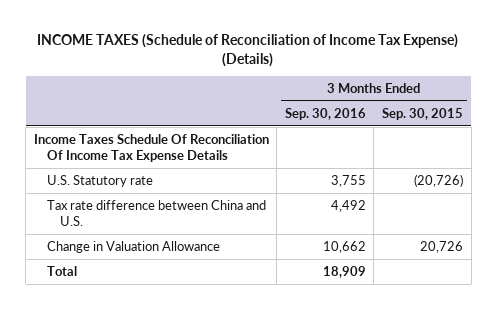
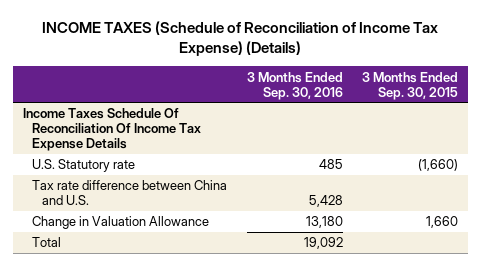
- U.S. Statutory rate | 3,755 | (20,726)
- Tax rate difference between China and U.S. | 4,492 |
- Change in Valuation Allowance | 10,662 | 20,726
- Total | 18,909 |
+ U.S. Statutory rate | 485 | (1,660)
+ Tax rate difference between China and U.S. | 5,428 |
+ Change in Valuation Allowance | 13,180 | 1,660
+ Total | 19,092 |

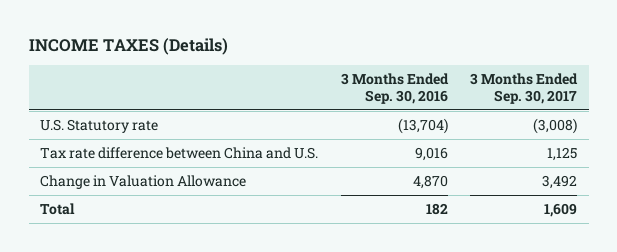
- INCOME TAXES (Schedule of Reconciliation of Income Tax Expense) (Details)
+ INCOME TAXES (Details)
- | 3 Months Ended Sep. 30, 2016 | 3 Months Ended Sep. 30, 2015
+ | 3 Months Ended Sep. 30, 2016 | 3 Months Ended Sep. 30, 2017
- Income Taxes Schedule Of Reconciliation Of Income Tax Expense Details
- U.S. Statutory rate | 485 | (1,660)
- Tax rate difference between China and U.S. | 5,428 |
- Change in Valuation Allowance | 13,180 | 1,660
- Total | 19,092 |
+ U.S. Statutory rate | (13,704) | (3,008)
+ Tax rate difference between China and U.S. | 9,016 | 1,125
+ Change in Valuation Allowance | 4,870 | 3,492
+ Total | 182 | 1,609

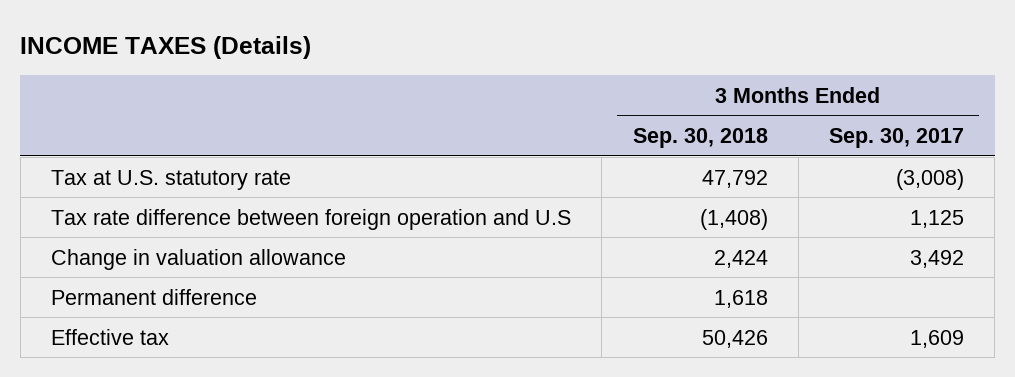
- | 3 Months Ended Sep. 30, 2016 | 3 Months Ended Sep. 30, 2017
+ | 3 Months Ended Sep. 30, 2018 | 3 Months Ended Sep. 30, 2017
- U.S. Statutory rate | (13,704) | (3,008)
- Tax rate difference between China and U.S. | 9,016 | 1,125
- Change in Valuation Allowance | 4,870 | 3,492
- Total | 182 | 1,609
+ Tax at U.S. statutory rate | 47,792 | (3,008)
+ Tax rate difference between foreign operation and U.S | (1,408) | 1,125
+ Change in valuation allowance | 2,424 | 3,492
+ Permanent difference | 1,618 |
+ Effective tax | 50,426 | 1,609

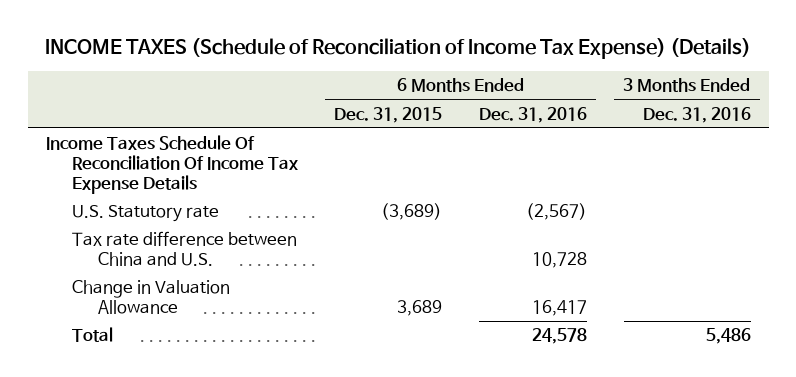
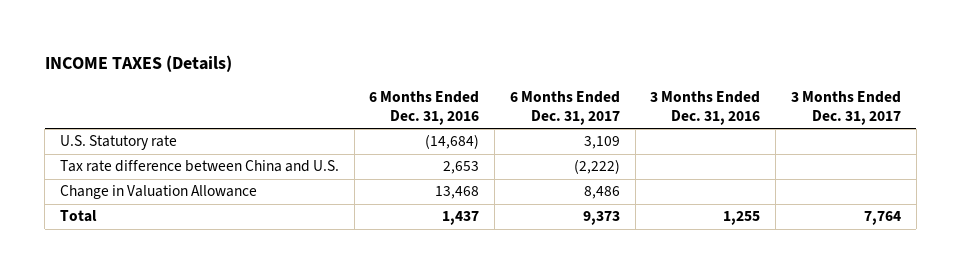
- INCOME TAXES (Schedule of Reconciliation of Income Tax Expense) (Details)
+ INCOME TAXES (Details)
- | 6 Months Ended Dec. 31, 2015 | 6 Months Ended Dec. 31, 2016 | 3 Months Ended Dec. 31, 2016
+ | 6 Months Ended Dec. 31, 2016 | 6 Months Ended Dec. 31, 2017 | 3 Months Ended Dec. 31, 2016 | 3 Months Ended Dec. 31, 2017
- Income Taxes Schedule Of Reconciliation Of Income Tax Expense Details
- U.S. Statutory rate | (3,689) | (2,567) |
- Tax rate difference between China and U.S. | | 10,728 |
- Change in Valuation Allowance | 3,689 | 16,417 |
- Total | | 24,578 | 5,486
+ U.S. Statutory rate | (14,684) | 3,109 | |
+ Tax rate difference between China and U.S. | 2,653 | (2,222) | |
+ Change in Valuation Allowance | 13,468 | 8,486 | |
+ Total | 1,437 | 9,373 | 1,255 | 7,764

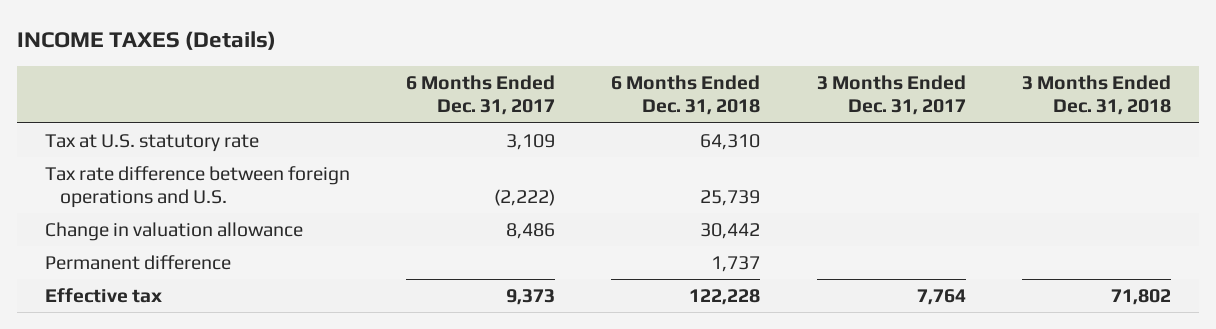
- | 6 Months Ended Dec. 31, 2016 | 6 Months Ended Dec. 31, 2017 | 3 Months Ended Dec. 31, 2016 | 3 Months Ended Dec. 31, 2017
+ | 6 Months Ended Dec. 31, 2017 | 6 Months Ended Dec. 31, 2018 | 3 Months Ended Dec. 31, 2017 | 3 Months Ended Dec. 31, 2018
- U.S. Statutory rate | (14,684) | 3,109 | |
- Tax rate difference between China and U.S. | 2,653 | (2,222) | |
- Change in Valuation Allowance | 13,468 | 8,486 | |
- Total | 1,437 | 9,373 | 1,255 | 7,764
+ Tax at U.S. statutory rate | 3,109 | 64,310 | |
+ Tax rate difference between foreign operations and U.S. | (2,222) | 25,739 | |
+ Change in valuation allowance | 8,486 | 30,442 | |
+ Permanent difference | | 1,737 | |
+ Effective tax | 9,373 | 122,228 | 7,764 | 71,802

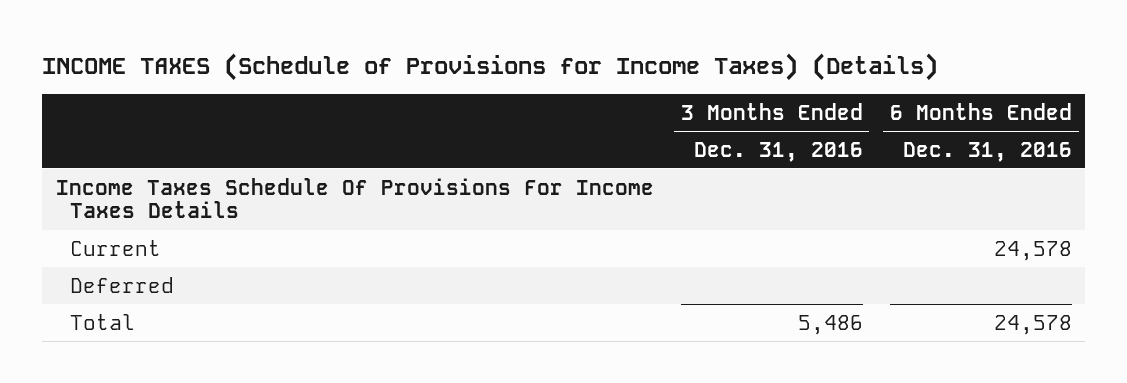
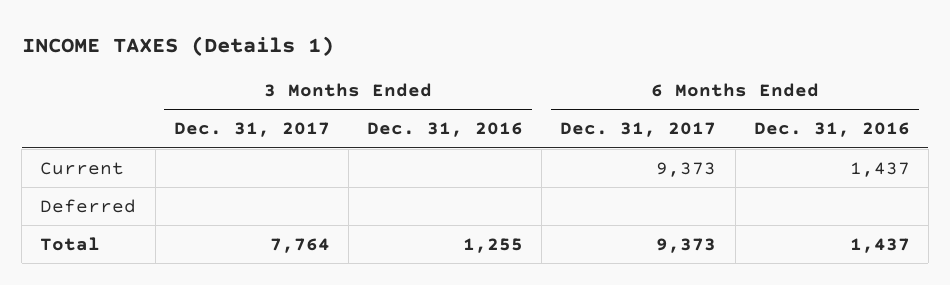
- INCOME TAXES (Schedule of Provisions for Income Taxes) (Details)
+ INCOME TAXES (Details 1)
- | 3 Months Ended Dec. 31, 2016 | 6 Months Ended Dec. 31, 2016
+ | 3 Months Ended Dec. 31, 2017 | 3 Months Ended Dec. 31, 2016 | 6 Months Ended Dec. 31, 2017 | 6 Months Ended Dec. 31, 2016
- Income Taxes Schedule Of Provisions For Income Taxes Details
- Current | | 24,578
+ Current | | | 9,373 | 1,437
- Total | 5,486 | 24,578
+ Total | 7,764 | 1,255 | 9,373 | 1,437

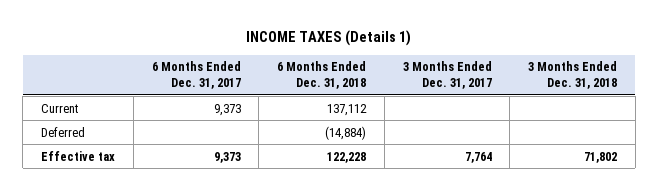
- | 3 Months Ended Dec. 31, 2017 | 3 Months Ended Dec. 31, 2016 | 6 Months Ended Dec. 31, 2017 | 6 Months Ended Dec. 31, 2016
+ | 6 Months Ended Dec. 31, 2017 | 6 Months Ended Dec. 31, 2018 | 3 Months Ended Dec. 31, 2017 | 3 Months Ended Dec. 31, 2018
- Total | 7,764 | 1,255 | 9,373 | 1,437
+ Effective tax | 9,373 | 122,228 | 7,764 | 71,802

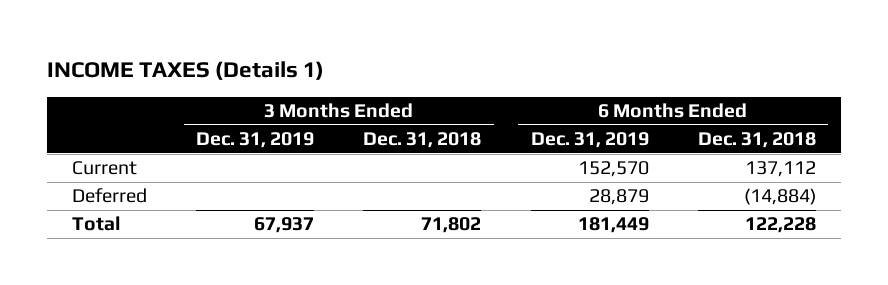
- | 6 Months Ended Dec. 31, 2017 | 6 Months Ended Dec. 31, 2018 | 3 Months Ended Dec. 31, 2017 | 3 Months Ended Dec. 31, 2018
+ | 3 Months Ended Dec. 31, 2019 | 3 Months Ended Dec. 31, 2018 | 6 Months Ended Dec. 31, 2019 | 6 Months Ended Dec. 31, 2018
- Effective tax | 9,373 | 122,228 | 7,764 | 71,802
+ Total | 67,937 | 71,802 | 181,449 | 122,228

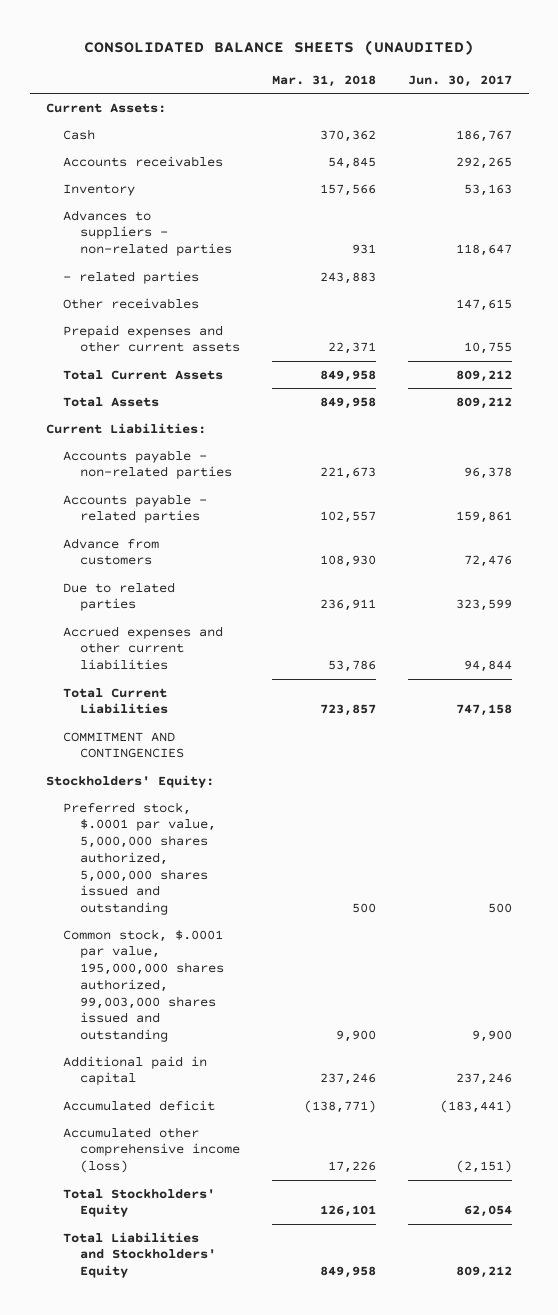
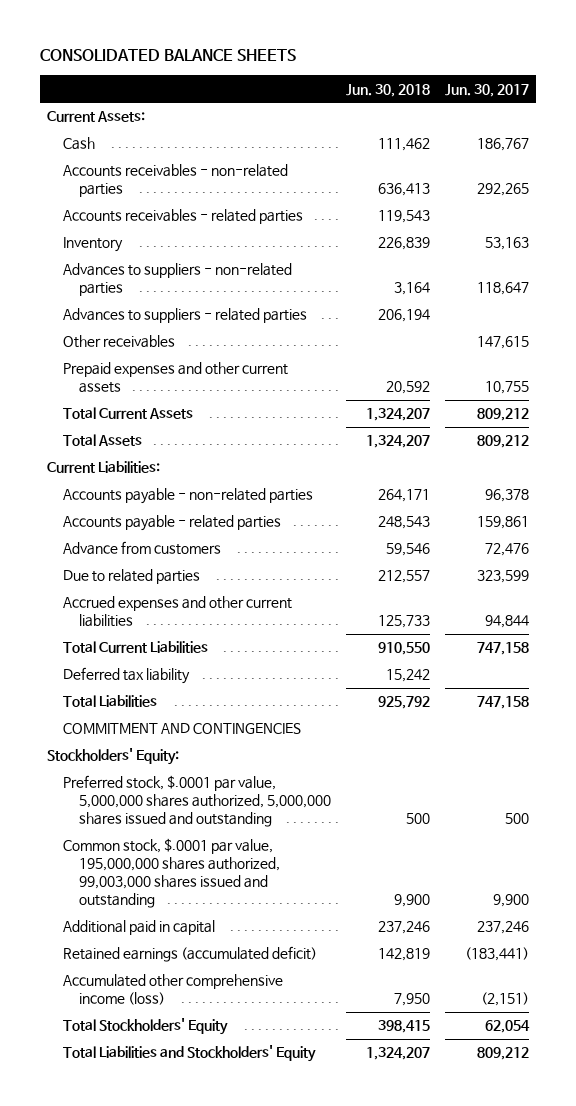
- CONSOLIDATED BALANCE SHEETS (UNAUDITED)
+ CONSOLIDATED BALANCE SHEETS
- | Mar. 31, 2018 | Jun. 30, 2017
+ | Jun. 30, 2018 | Jun. 30, 2017
- Accounts receivables | 54,845 | 292,265
+ Accounts receivables - non-related parties | 636,413 | 292,265
+ Accounts receivables - related parties | 119,543 |
- - related parties | 243,883 |
+ Advances to suppliers - related parties | 206,194 |
+ Deferred tax liability | 15,242 |
+ Total Liabilities | 925,792 | 747,158
- Accumulated deficit | (138,771) | (183,441)
+ Retained earnings (accumulated deficit) | 142,819 | (183,441)

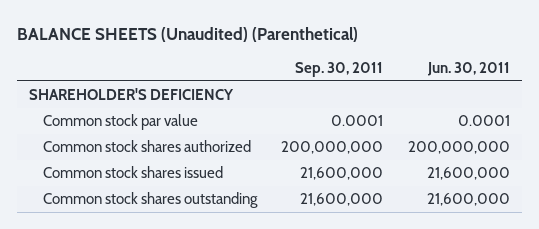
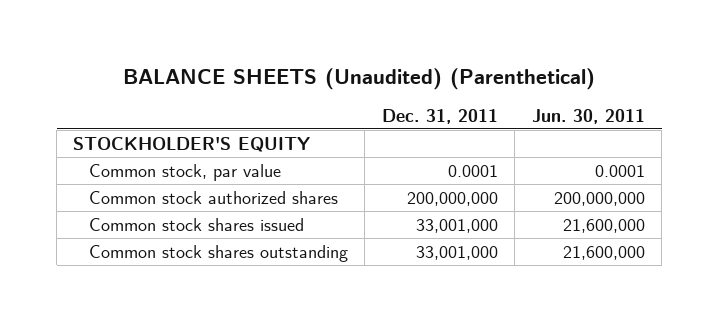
- | Sep. 30, 2011 | Jun. 30, 2011
+ | Dec. 31, 2011 | Jun. 30, 2011
- SHAREHOLDER'S DEFICIENCY
- Common stock par value | 0.0001 | 0.0001
- Common stock shares authorized | 200,000,000 | 200,000,000
+ STOCKHOLDER'S EQUITY
+ Common stock, par value | 0.0001 | 0.0001
+ Common stock authorized shares | 200,000,000 | 200,000,000

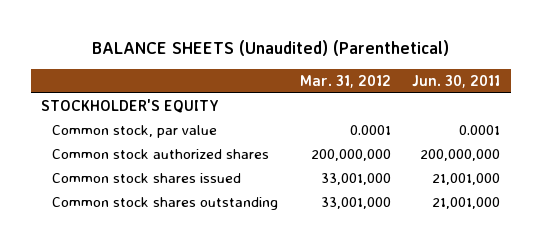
- | Dec. 31, 2011 | Jun. 30, 2011
+ | Mar. 31, 2012 | Jun. 30, 2011
- Common stock shares issued | 33,001,000 | 21,600,000
- Common stock shares outstanding | 33,001,000 | 21,600,000
+ Common stock shares issued | 33,001,000 | 21,001,000
+ Common stock shares outstanding | 33,001,000 | 21,001,000

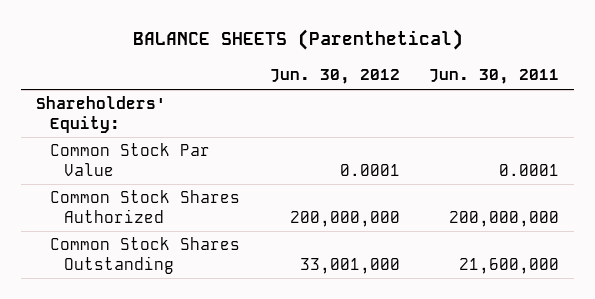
- BALANCE SHEETS (Unaudited) (Parenthetical)
+ BALANCE SHEETS (Parenthetical)
- | Mar. 31, 2012 | Jun. 30, 2011
+ | Jun. 30, 2012 | Jun. 30, 2011
- STOCKHOLDER'S EQUITY
- Common stock, par value | 0.0001 | 0.0001
- Common stock authorized shares | 200,000,000 | 200,000,000
- Common stock shares issued | 33,001,000 | 21,001,000
- Common stock shares outstanding | 33,001,000 | 21,001,000
+ Shareholders' Equity:
+ Common Stock Par Value | 0.0001 | 0.0001
+ Common Stock Shares Authorized | 200,000,000 | 200,000,000
+ Common Stock Shares Outstanding | 33,001,000 | 21,600,000

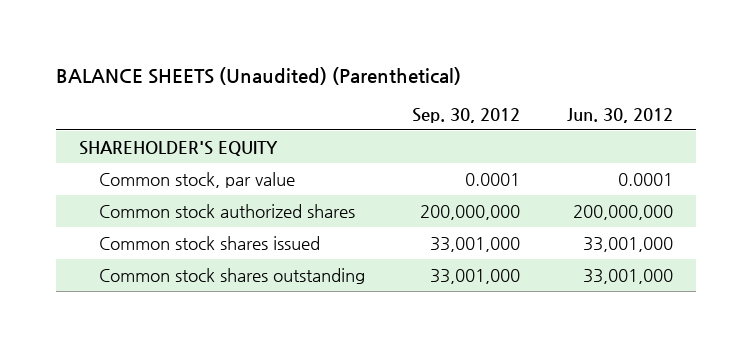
- BALANCE SHEETS (Parenthetical)
+ BALANCE SHEETS (Unaudited) (Parenthetical)
- | Jun. 30, 2012 | Jun. 30, 2011
+ | Sep. 30, 2012 | Jun. 30, 2012
- Shareholders' Equity:
- Common Stock Par Value | 0.0001 | 0.0001
- Common Stock Shares Authorized | 200,000,000 | 200,000,000
- Common Stock Shares Outstanding | 33,001,000 | 21,600,000
+ SHAREHOLDER'S EQUITY
+ Common stock, par value | 0.0001 | 0.0001
+ Common stock authorized shares | 200,000,000 | 200,000,000
+ Common stock shares issued | 33,001,000 | 33,001,000
+ Common stock shares outstanding | 33,001,000 | 33,001,000

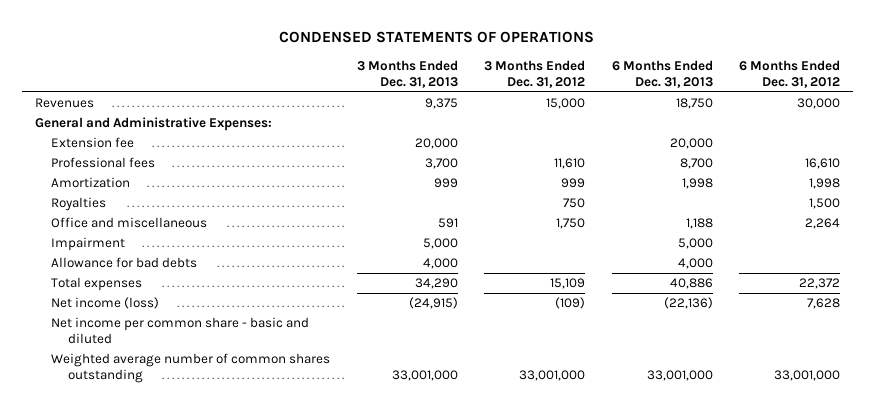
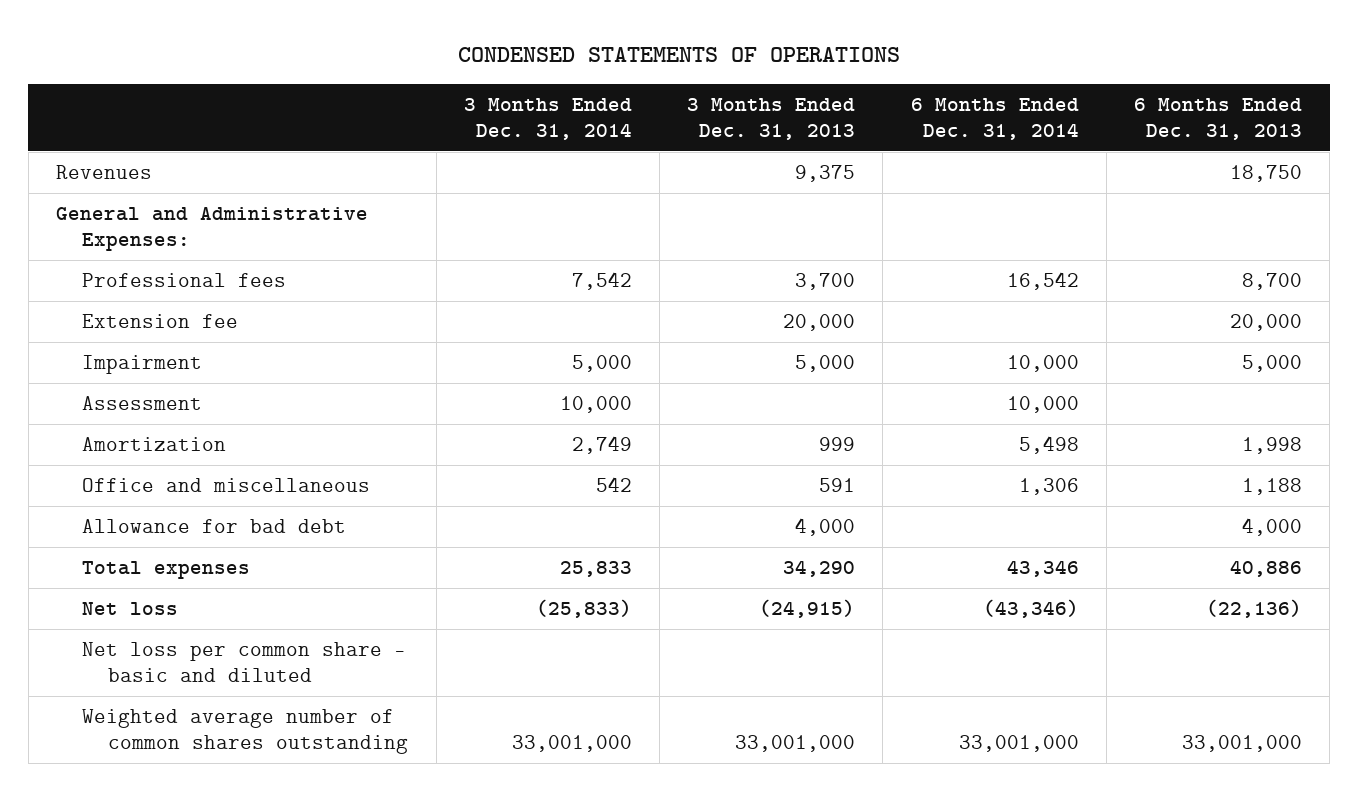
- | 3 Months Ended Dec. 31, 2013 | 3 Months Ended Dec. 31, 2012 | 6 Months Ended Dec. 31, 2013 | 6 Months Ended Dec. 31, 2012
+ | 3 Months Ended Dec. 31, 2014 | 3 Months Ended Dec. 31, 2013 | 6 Months Ended Dec. 31, 2014 | 6 Months Ended Dec. 31, 2013
moved down: Extension fee | | 20,000 | | 20,000
moved up: Impairment | 5,000 | 5,000 | 10,000 | 5,000
+ Assessment | 10,000 | | 10,000 |
- Royalties | | 750 | | 1,500
- Allowance for bad debts | 4,000 | | 4,000 |
+ Allowance for bad debt | | 4,000 | | 4,000
- Net income (loss) | (24,915) | (109) | (22,136) | 7,628
- Net income per common share - basic and diluted
+ Net loss | (25,833) | (24,915) | (43,346) | (22,136)
+ Net loss per common share - basic and diluted

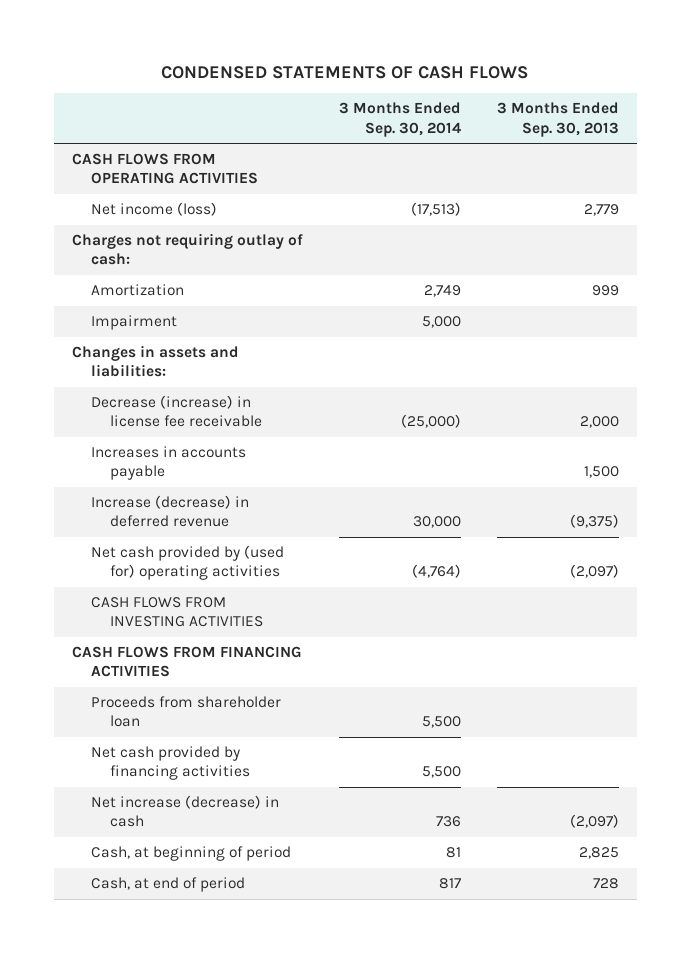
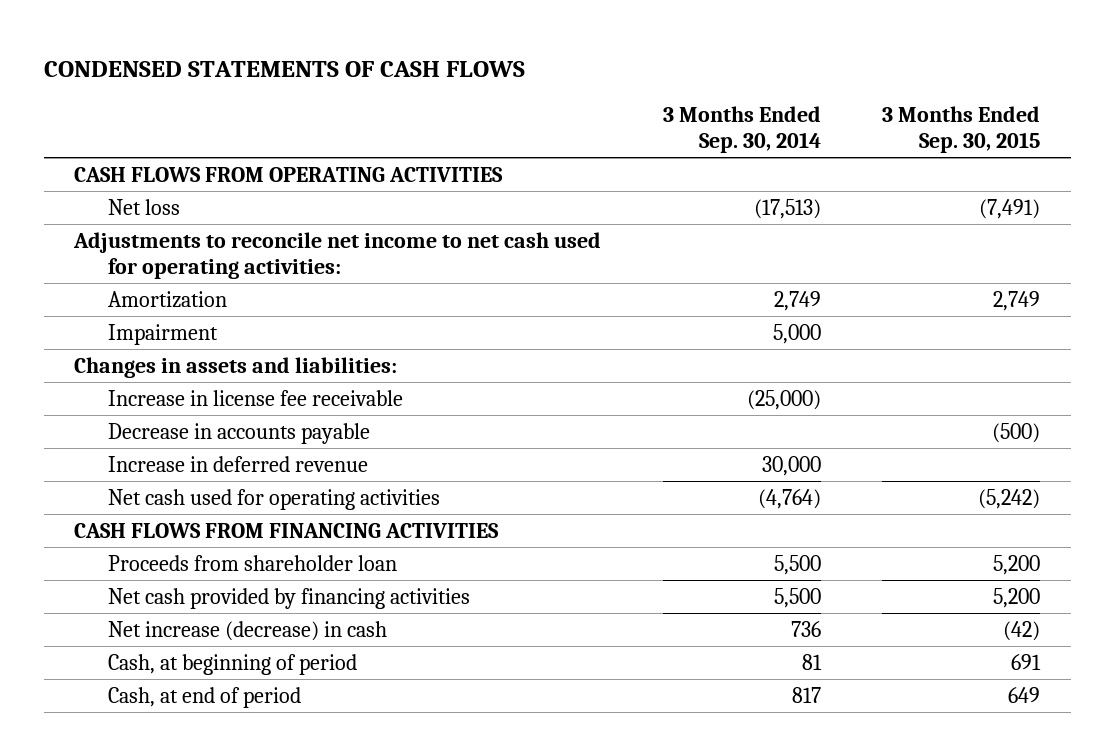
- | 3 Months Ended Sep. 30, 2014 | 3 Months Ended Sep. 30, 2013
+ | 3 Months Ended Sep. 30, 2014 | 3 Months Ended Sep. 30, 2015
- Net income (loss) | (17,513) | 2,779
- Charges not requiring outlay of cash:
+ Net loss | (17,513) | (7,491)
+ Adjustments to reconcile net income to net cash used for operating activities:
- Decrease (increase) in license fee receivable | (25,000) | 2,000
- Increases in accounts payable | | 1,500
- Increase (decrease) in deferred revenue | 30,000 | (9,375)
- Net cash provided by (used for) operating activities | (4,764) | (2,097)
- CASH FLOWS FROM INVESTING ACTIVITIES
+ Increase in license fee receivable | (25,000) |
+ Decrease in accounts payable | | (500)
+ Increase in deferred revenue | 30,000 |
+ Net cash used for operating activities | (4,764) | (5,242)

